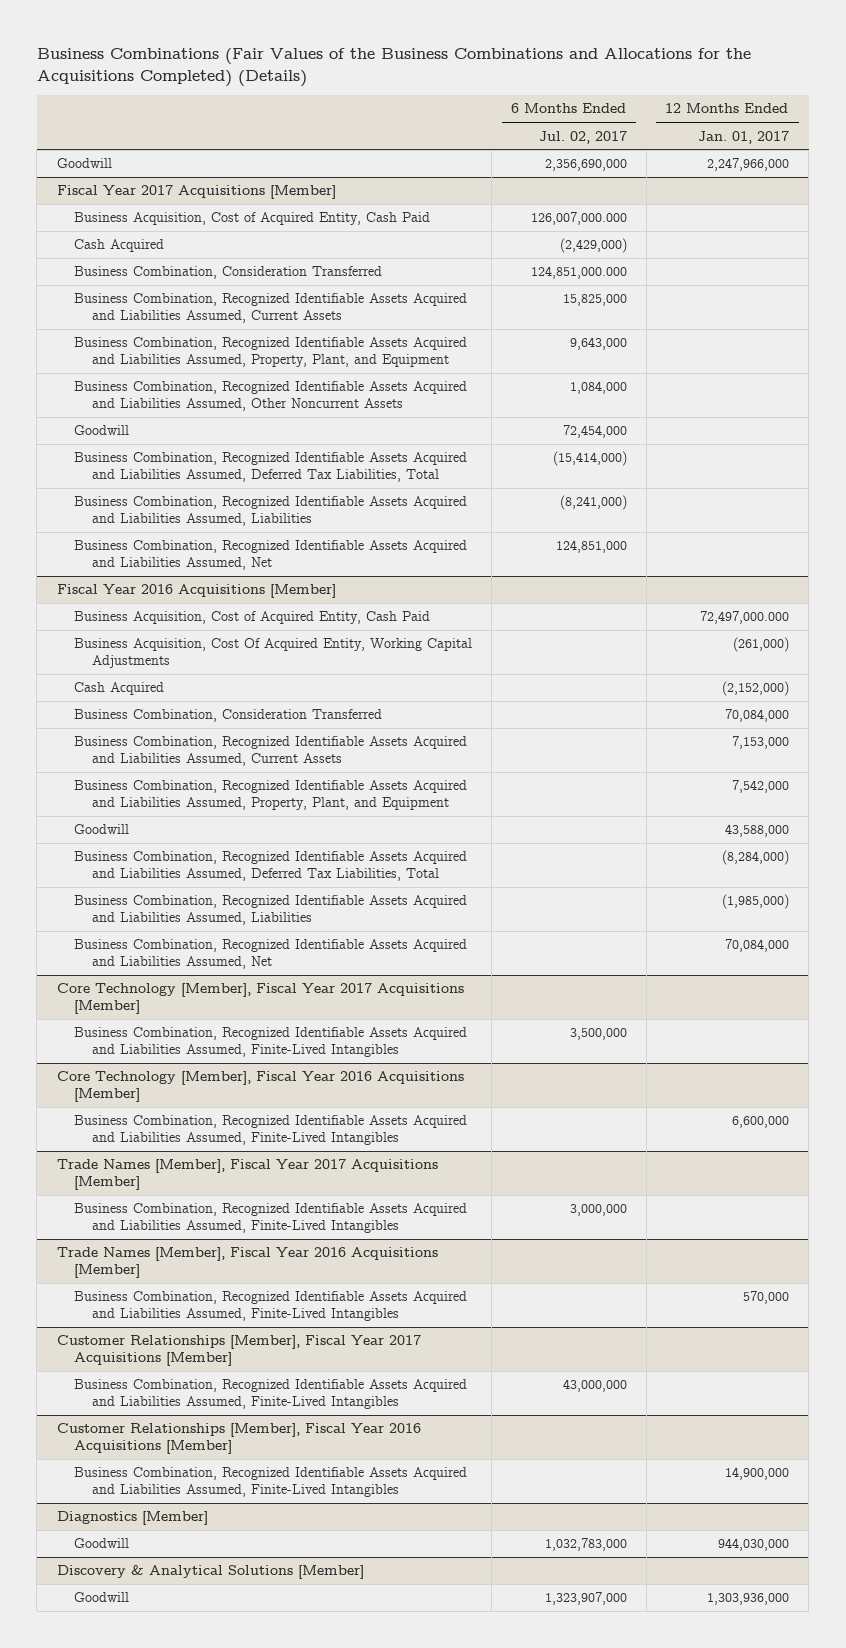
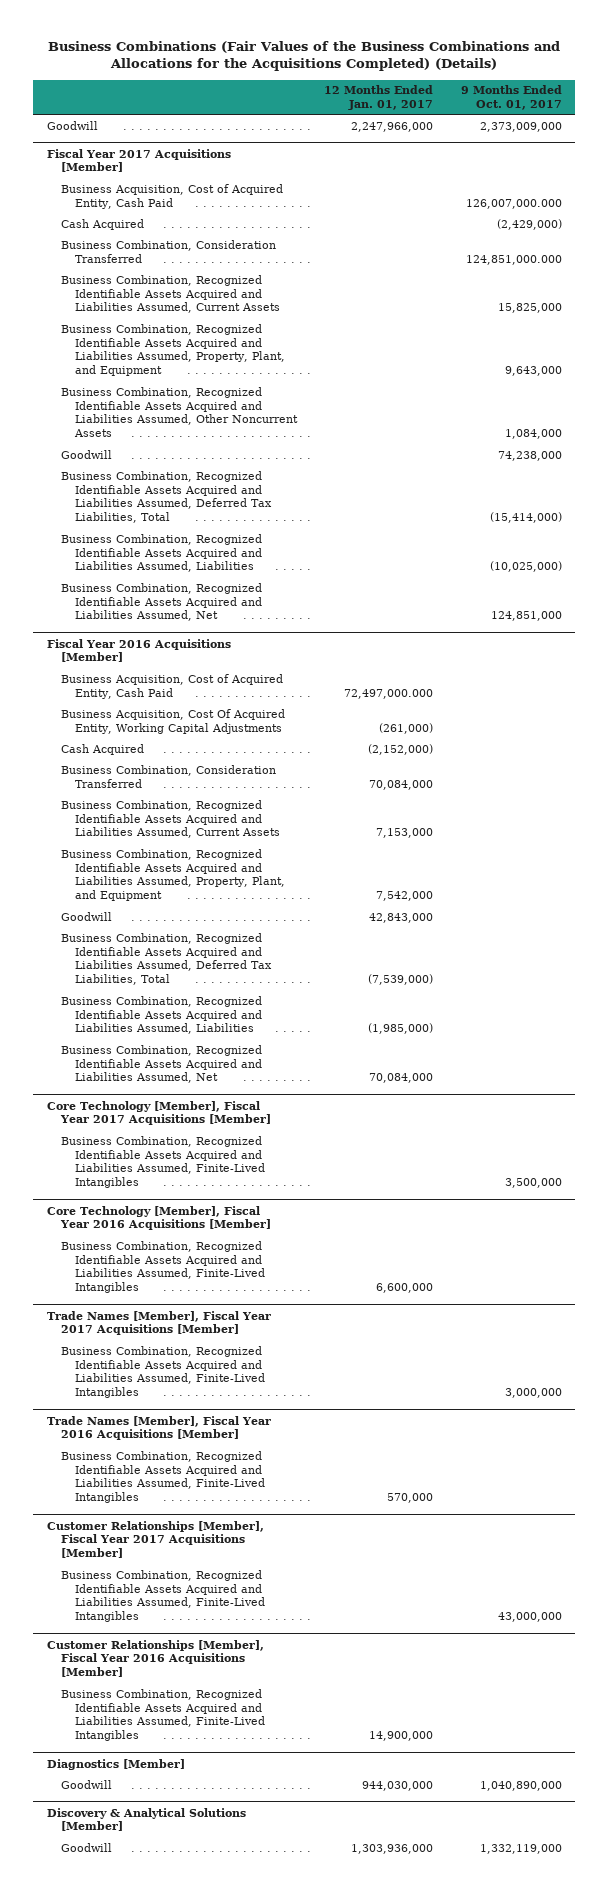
- | 6 Months Ended Jul. 02, 2017 | 12 Months Ended Jan. 01, 2017
+ | 12 Months Ended Jan. 01, 2017 | 9 Months Ended Oct. 01, 2017
@ Fiscal Year 2016 Acquisitions [Member]
- Goodwill | | 43,588,000
- Business Combination, Recognized Identifiable Assets Acquired and Liabilities Assumed, Deferred Tax Liabilities, Total | | (8,284,000)
+ Goodwill | 42,843,000 |
+ Business Combination, Recognized Identifiable Assets Acquired and Liabilities Assumed, Deferred Tax Liabilities, Total | (7,539,000) |

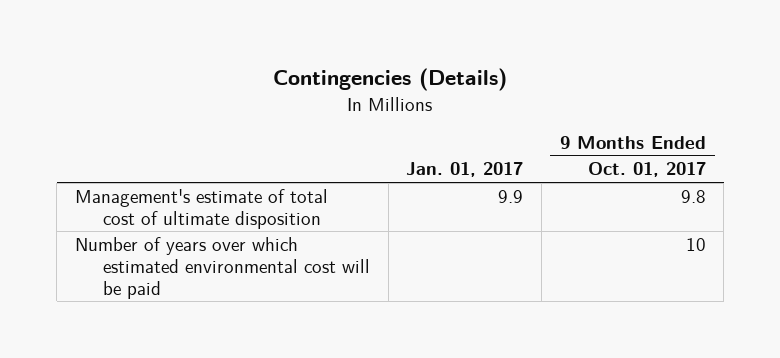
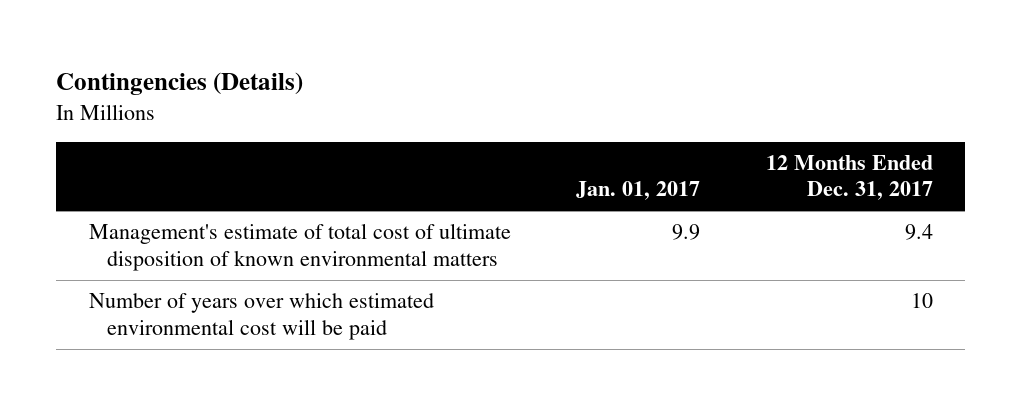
- | Jan. 01, 2017 | 9 Months Ended Oct. 01, 2017
+ | Jan. 01, 2017 | 12 Months Ended Dec. 31, 2017
- Management's estimate of total cost of ultimate disposition | 9.9 | 9.8
+ Management's estimate of total cost of ultimate disposition of known environmental matters | 9.9 | 9.4

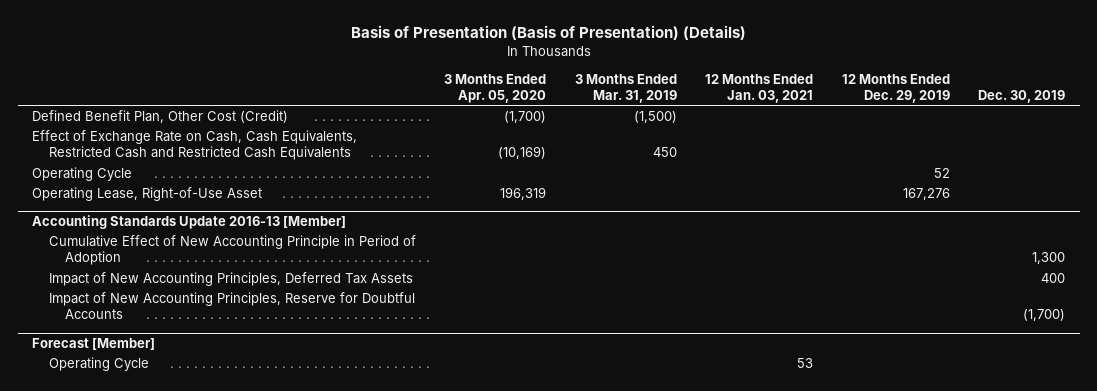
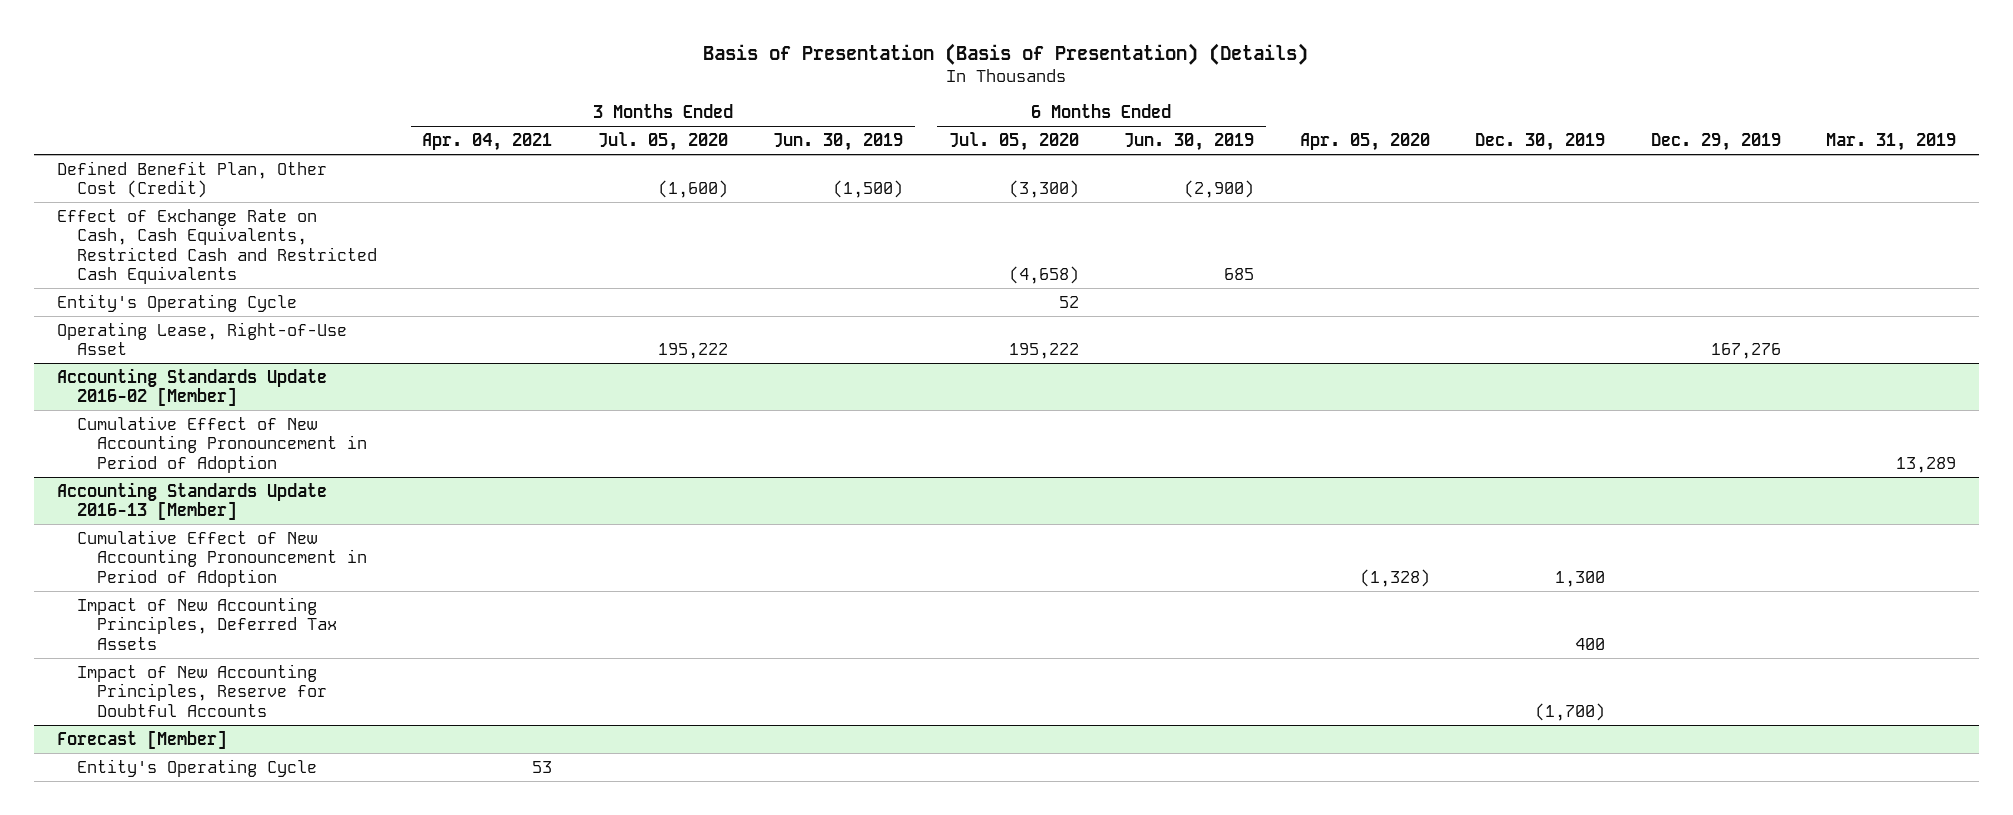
- | 3 Months Ended Apr. 05, 2020 | 3 Months Ended Mar. 31, 2019 | 12 Months Ended Jan. 03, 2021 | 12 Months Ended Dec. 29, 2019 | Dec. 30, 2019
+ | 3 Months Ended Apr. 04, 2021 | 3 Months Ended Jul. 05, 2020 | 3 Months Ended Jun. 30, 2019 | 6 Months Ended Jul. 05, 2020 | 6 Months Ended Jun. 30, 2019 | Apr. 05, 2020 | Dec. 30, 2019 | Dec. 29, 2019 | Mar. 31, 2019
- Operating Cycle | | | | 52 |
+ Entity's Operating Cycle | | | | 52 | | | | |
+ Accounting Standards Update 2016-02 [Member]
+ Cumulative Effect of New Accounting Pronouncement in Period of Adoption | | | | | | | | | 13,289
@ Accounting Standards Update 2016-13 [Member]
- Cumulative Effect of New Accounting Principle in Period of Adoption | | | | | 1,300
+ Cumulative Effect of New Accounting Pronouncement in Period of Adoption | | | | | | (1,328) | 1,300 | |
@ Forecast [Member]
- Operating Cycle | | | 53 | |
+ Entity's Operating Cycle | 53 | | | | | | | |

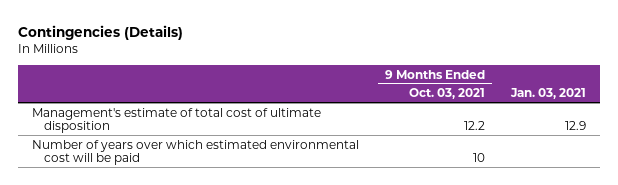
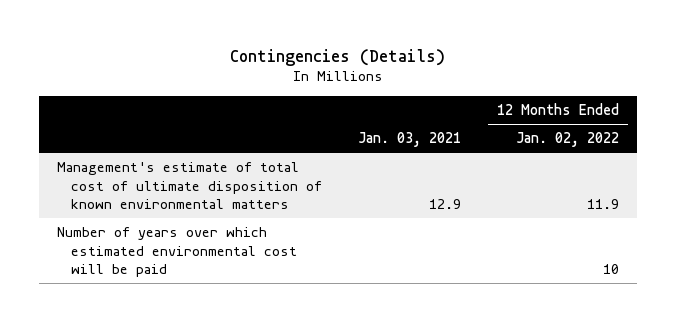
- | 9 Months Ended Oct. 03, 2021 | Jan. 03, 2021
+ | Jan. 03, 2021 | 12 Months Ended Jan. 02, 2022
- Management's estimate of total cost of ultimate disposition | 12.2 | 12.9
+ Management's estimate of total cost of ultimate disposition of known environmental matters | 12.9 | 11.9

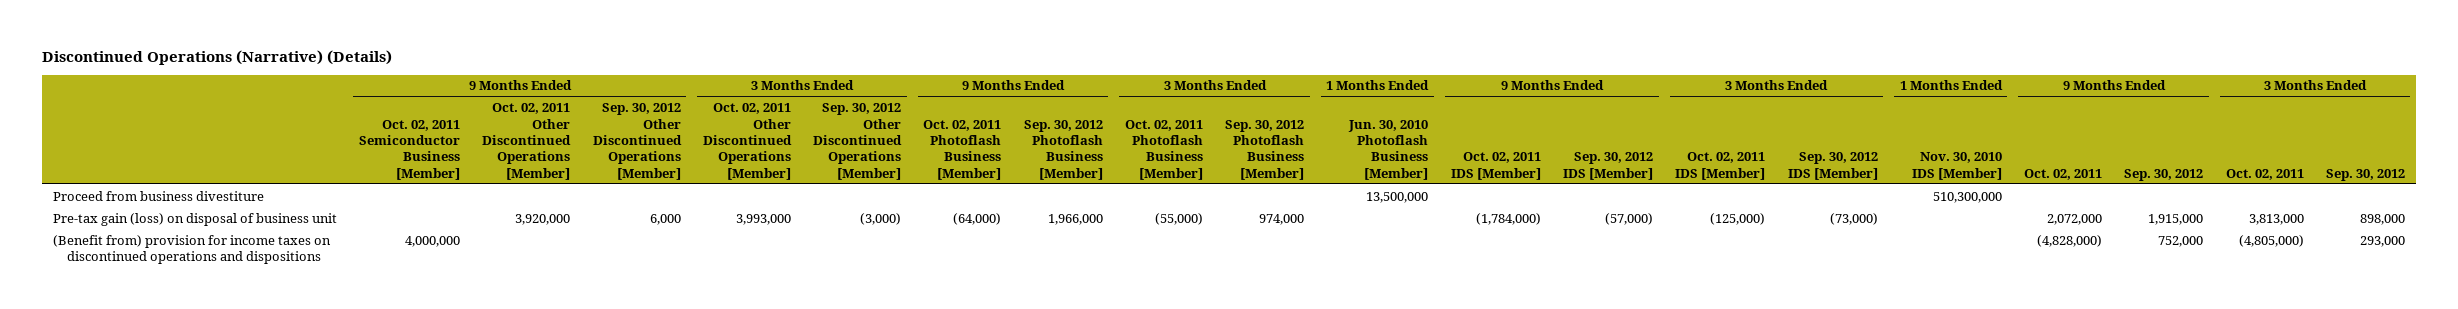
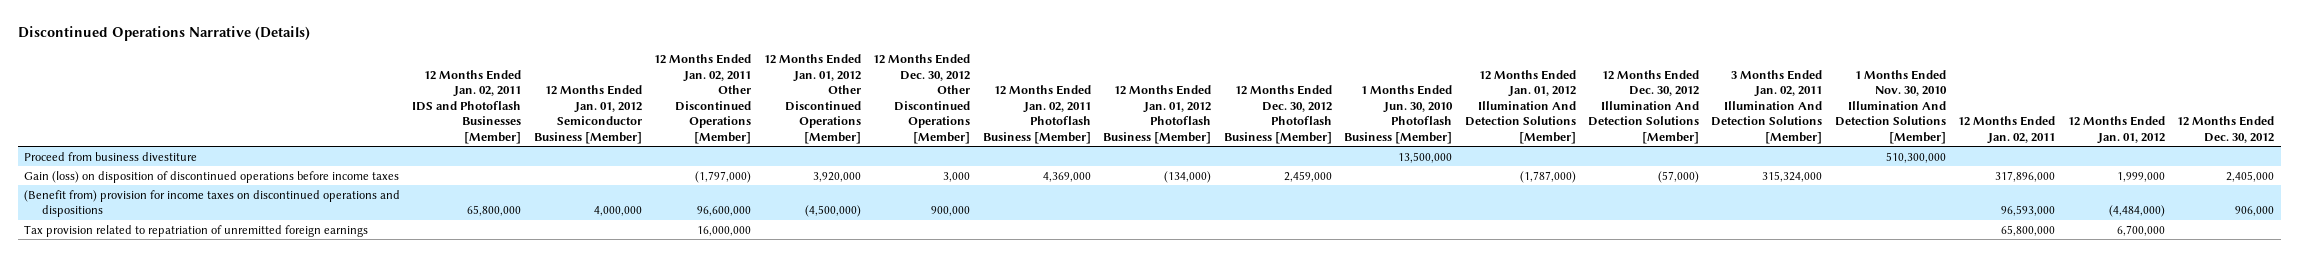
- Discontinued Operations (Narrative) (Details)
+ Discontinued Operations Narrative (Details)
- | 9 Months Ended Oct. 02, 2011 Semiconductor Business [Member] | 9 Months Ended Oct. 02, 2011 Other Discontinued Operations [Member] | 9 Months Ended Sep. 30, 2012 Other Discontinued Operations [Member] | 3 Months Ended Oct. 02, 2011 Other Discontinued Operations [Member] | 3 Months Ended Sep. 30, 2012 Other Discontinued Operations [Member] | 9 Months Ended Oct. 02, 2011 Photoflash Business [Member] | 9 Months Ended Sep. 30, 2012 Photoflash Business [Member] | 3 Months Ended Oct. 02, 2011 Photoflash Business [Member] | 3 Months Ended Sep. 30, 2012 Photoflash Business [Member] | 1 Months Ended Jun. 30, 2010 Photoflash Business [Member] | 9 Months Ended Oct. 02, 2011 IDS [Member] | 9 Months Ended Sep. 30, 2012 IDS [Member] | 3 Months Ended Oct. 02, 2011 IDS [Member] | 3 Months Ended Sep. 30, 2012 IDS [Member] | 1 Months Ended Nov. 30, 2010 IDS [Member] | 9 Months Ended Oct. 02, 2011 | 9 Months Ended Sep. 30, 2012 | 3 Months Ended Oct. 02, 2011 | 3 Months Ended Sep. 30, 2012
+ | 12 Months Ended Jan. 02, 2011 IDS and Photoflash Businesses [Member] | 12 Months Ended Jan. 01, 2012 Semiconductor Business [Member] | 12 Months Ended Jan. 02, 2011 Other Discontinued Operations [Member] | 12 Months Ended Jan. 01, 2012 Other Discontinued Operations [Member] | 12 Months Ended Dec. 30, 2012 Other Discontinued Operations [Member] | 12 Months Ended Jan. 02, 2011 Photoflash Business [Member] | 12 Months Ended Jan. 01, 2012 Photoflash Business [Member] | 12 Months Ended Dec. 30, 2012 Photoflash Business [Member] | 1 Months Ended Jun. 30, 2010 Photoflash Business [Member] | 12 Months Ended Jan. 01, 2012 Illumination And Detection Solutions [Member] | 12 Months Ended Dec. 30, 2012 Illumination And Detection Solutions [Member] | 3 Months Ended Jan. 02, 2011 Illumination And Detection Solutions [Member] | 1 Months Ended Nov. 30, 2010 Illumination And Detection Solutions [Member] | 12 Months Ended Jan. 02, 2011 | 12 Months Ended Jan. 01, 2012 | 12 Months Ended Dec. 30, 2012
- Pre-tax gain (loss) on disposal of business unit | | 3,920,000 | 6,000 | 3,993,000 | (3,000) | (64,000) | 1,966,000 | (55,000) | 974,000 | | (1,784,000) | (57,000) | (125,000) | (73,000) | | 2,072,000 | 1,915,000 | 3,813,000 | 898,000
+ Gain (loss) on disposition of discontinued operations before income taxes | | | (1,797,000) | 3,920,000 | 3,000 | 4,369,000 | (134,000) | 2,459,000 | | (1,787,000) | (57,000) | 315,324,000 | | 317,896,000 | 1,999,000 | 2,405,000
+ Tax provision related to repatriation of unremitted foreign earnings | | | 16,000,000 | | | | | | | | | | | 65,800,000 | 6,700,000 |

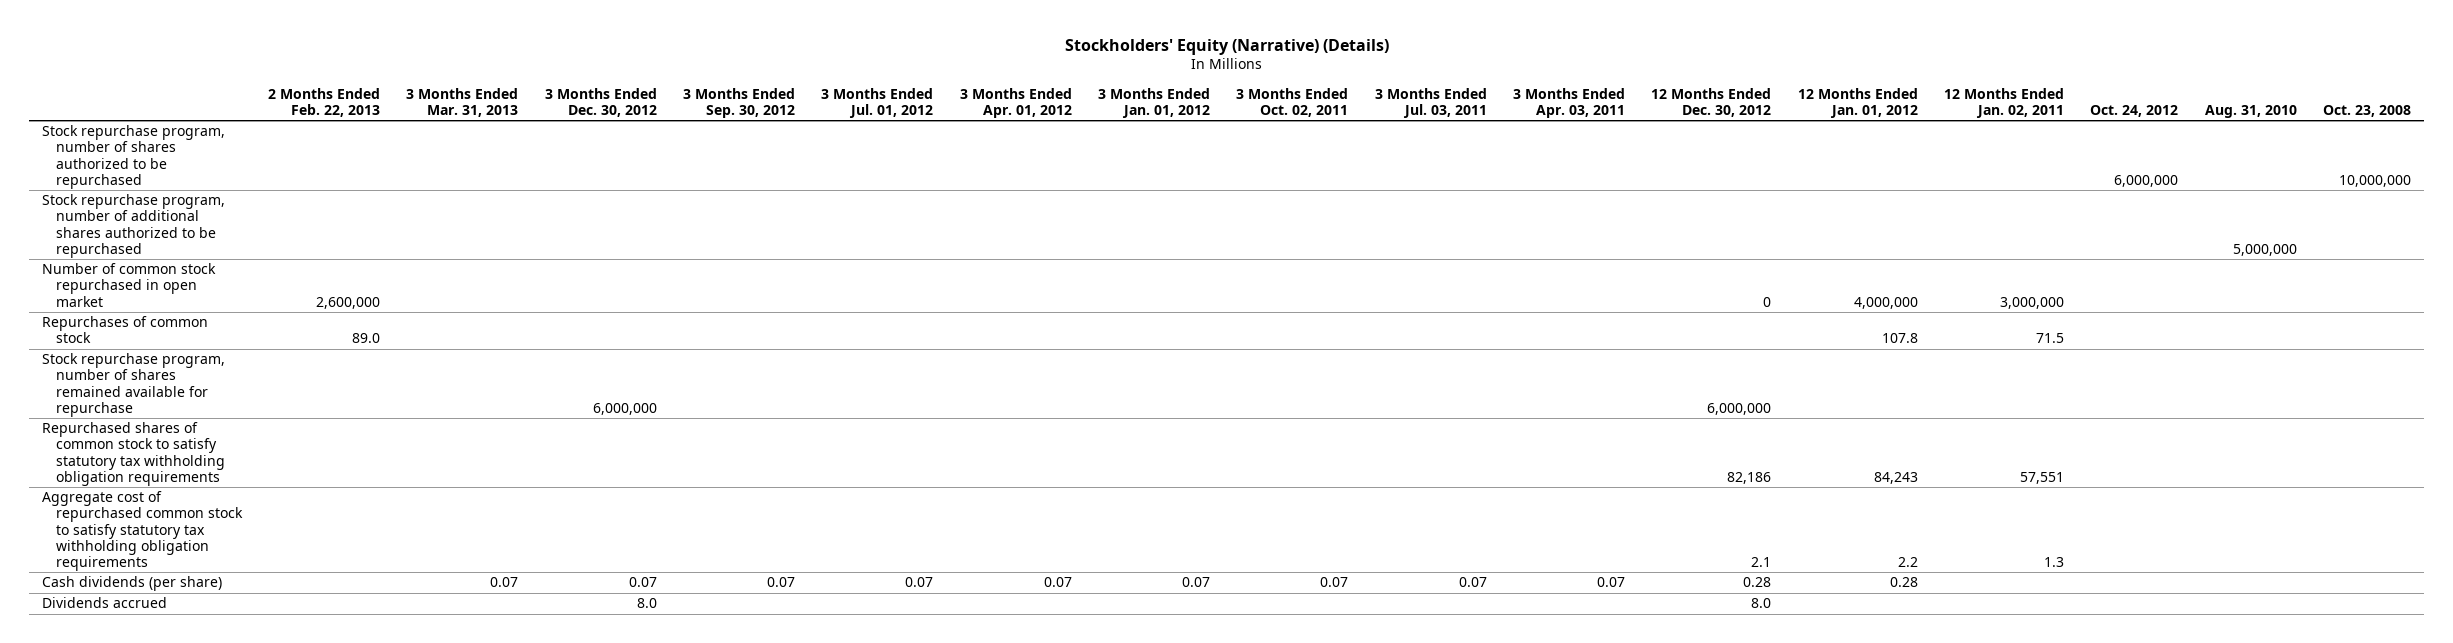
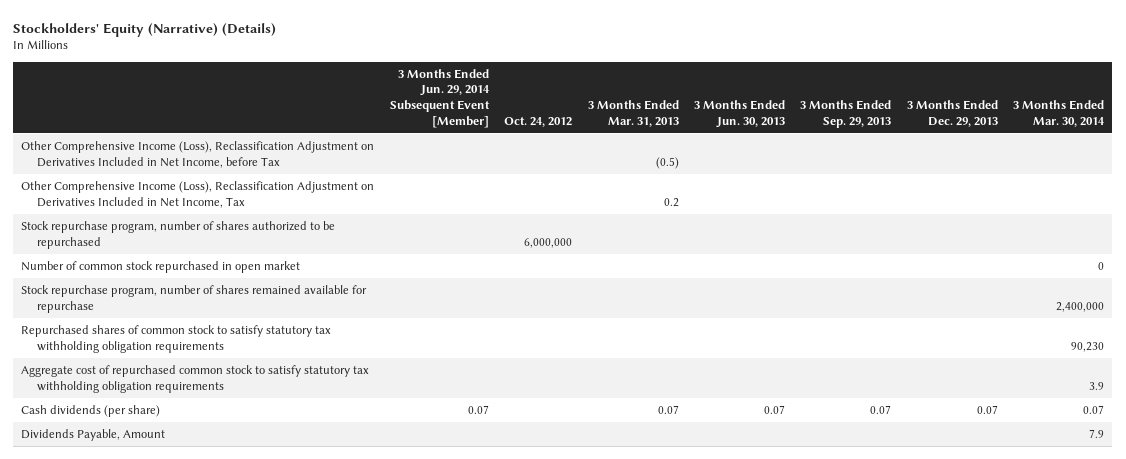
- | 2 Months Ended Feb. 22, 2013 | 3 Months Ended Mar. 31, 2013 | 3 Months Ended Dec. 30, 2012 | 3 Months Ended Sep. 30, 2012 | 3 Months Ended Jul. 01, 2012 | 3 Months Ended Apr. 01, 2012 | 3 Months Ended Jan. 01, 2012 | 3 Months Ended Oct. 02, 2011 | 3 Months Ended Jul. 03, 2011 | 3 Months Ended Apr. 03, 2011 | 12 Months Ended Dec. 30, 2012 | 12 Months Ended Jan. 01, 2012 | 12 Months Ended Jan. 02, 2011 | Oct. 24, 2012 | Aug. 31, 2010 | Oct. 23, 2008
+ | 3 Months Ended Jun. 29, 2014 Subsequent Event [Member] | Oct. 24, 2012 | 3 Months Ended Mar. 31, 2013 | 3 Months Ended Jun. 30, 2013 | 3 Months Ended Sep. 29, 2013 | 3 Months Ended Dec. 29, 2013 | 3 Months Ended Mar. 30, 2014
+ Other Comprehensive Income (Loss), Reclassification Adjustment on Derivatives Included in Net Income, before Tax | | | (0.5) | | | |
+ Other Comprehensive Income (Loss), Reclassification Adjustment on Derivatives Included in Net Income, Tax | | | 0.2 | | | |
- Stock repurchase program, number of additional shares authorized to be repurchased | | | | | | | | | | | | | | | 5,000,000 |
- Repurchases of common stock | 89.0 | | | | | | | | | | | 107.8 | 71.5 | | |
- Dividends accrued | | | 8.0 | | | | | | | | 8.0 | | | | |
+ Dividends Payable, Amount | | | | | | | 7.9

